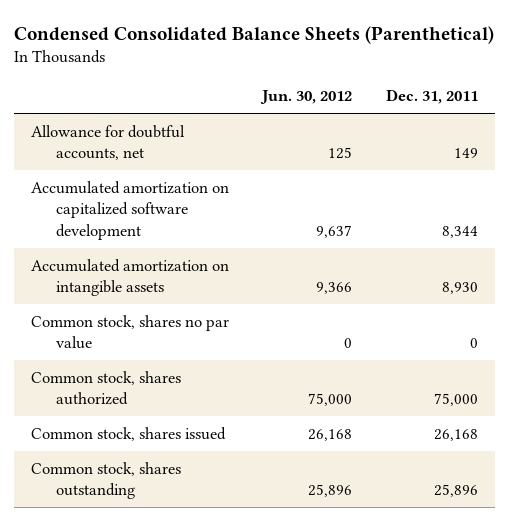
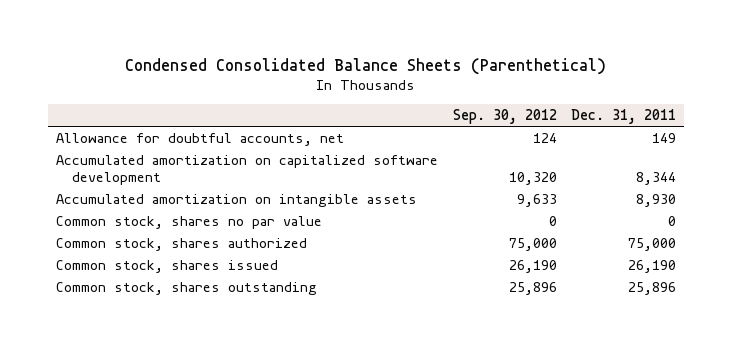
- | Jun. 30, 2012 | Dec. 31, 2011
+ | Sep. 30, 2012 | Dec. 31, 2011
- Common stock, shares issued | 26,168 | 26,168
+ Common stock, shares issued | 26,190 | 26,190

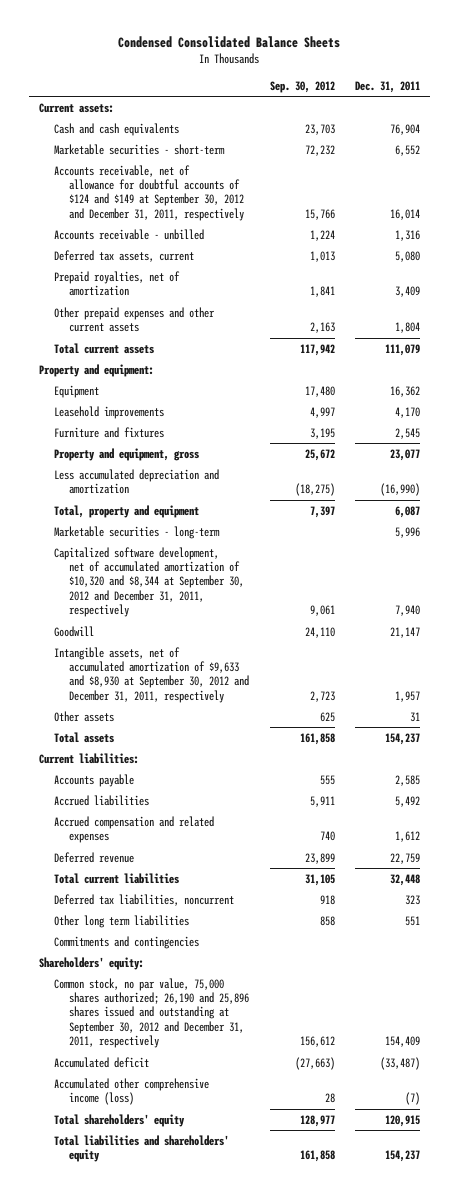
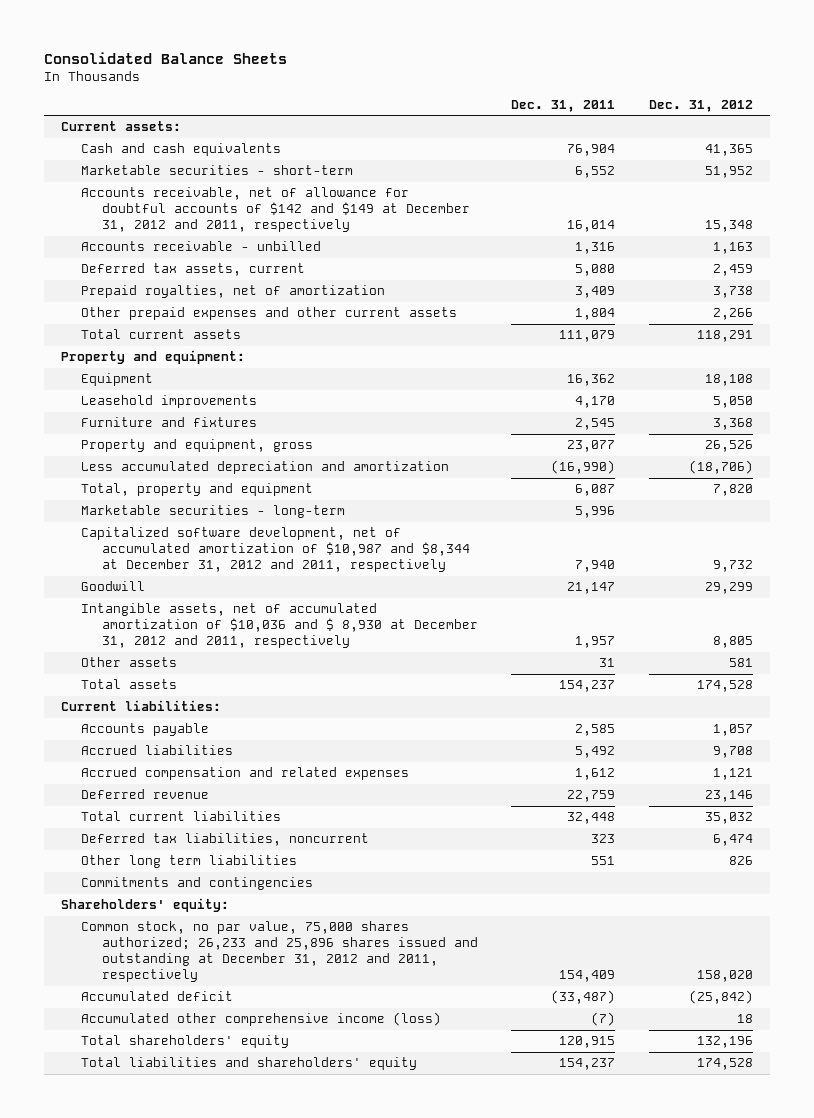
- Condensed Consolidated Balance Sheets
+ Consolidated Balance Sheets
- | Sep. 30, 2012 | Dec. 31, 2011
+ | Dec. 31, 2011 | Dec. 31, 2012
- Accounts receivable, net of allowance for doubtful accounts of $124 and $149 at September 30, 2012 and December 31, 2011, respectively | 15,766 | 16,014
+ Accounts receivable, net of allowance for doubtful accounts of $142 and $149 at December 31, 2012 and 2011, respectively | 16,014 | 15,348
- Capitalized software development, net of accumulated amortization of $10,320 and $8,344 at September 30, 2012 and December 31, 2011, respectively | 9,061 | 7,940
+ Capitalized software development, net of accumulated amortization of $10,987 and $8,344 at December 31, 2012 and 2011, respectively | 7,940 | 9,732
- Intangible assets, net of accumulated amortization of $9,633 and $8,930 at September 30, 2012 and December 31, 2011, respectively | 2,723 | 1,957
+ Intangible assets, net of accumulated amortization of $10,036 and $ 8,930 at December 31, 2012 and 2011, respectively | 1,957 | 8,805
- Common stock, no par value, 75,000 shares authorized; 26,190 and 25,896 shares issued and outstanding at September 30, 2012 and December 31, 2011, respectively | 156,612 | 154,409
+ Common stock, no par value, 75,000 shares authorized; 26,233 and 25,896 shares issued and outstanding at December 31, 2012 and 2011, respectively | 154,409 | 158,020

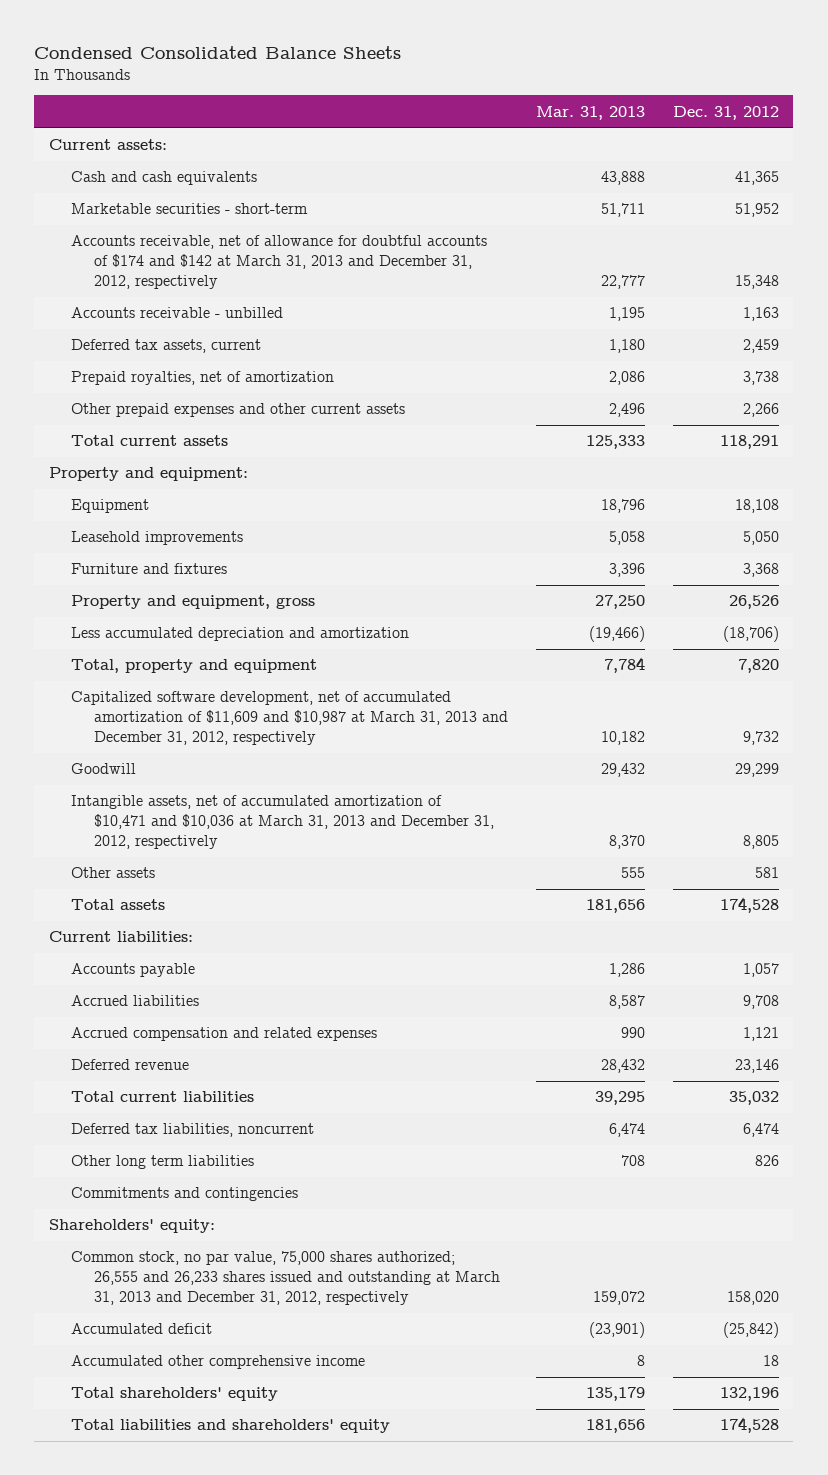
- Consolidated Balance Sheets
+ Condensed Consolidated Balance Sheets
- | Dec. 31, 2011 | Dec. 31, 2012
+ | Mar. 31, 2013 | Dec. 31, 2012
- Accounts receivable, net of allowance for doubtful accounts of $142 and $149 at December 31, 2012 and 2011, respectively | 16,014 | 15,348
+ Accounts receivable, net of allowance for doubtful accounts of $174 and $142 at March 31, 2013 and December 31, 2012, respectively | 22,777 | 15,348
- Marketable securities - long-term | 5,996 |
- Capitalized software development, net of accumulated amortization of $10,987 and $8,344 at December 31, 2012 and 2011, respectively | 7,940 | 9,732
+ Capitalized software development, net of accumulated amortization of $11,609 and $10,987 at March 31, 2013 and December 31, 2012, respectively | 10,182 | 9,732
- Intangible assets, net of accumulated amortization of $10,036 and $ 8,930 at December 31, 2012 and 2011, respectively | 1,957 | 8,805
+ Intangible assets, net of accumulated amortization of $10,471 and $10,036 at March 31, 2013 and December 31, 2012, respectively | 8,370 | 8,805
- Common stock, no par value, 75,000 shares authorized; 26,233 and 25,896 shares issued and outstanding at December 31, 2012 and 2011, respectively | 154,409 | 158,020
+ Common stock, no par value, 75,000 shares authorized; 26,555 and 26,233 shares issued and outstanding at March 31, 2013 and December 31, 2012, respectively | 159,072 | 158,020
- Accumulated other comprehensive income (loss) | (7) | 18
+ Accumulated other comprehensive income | 8 | 18

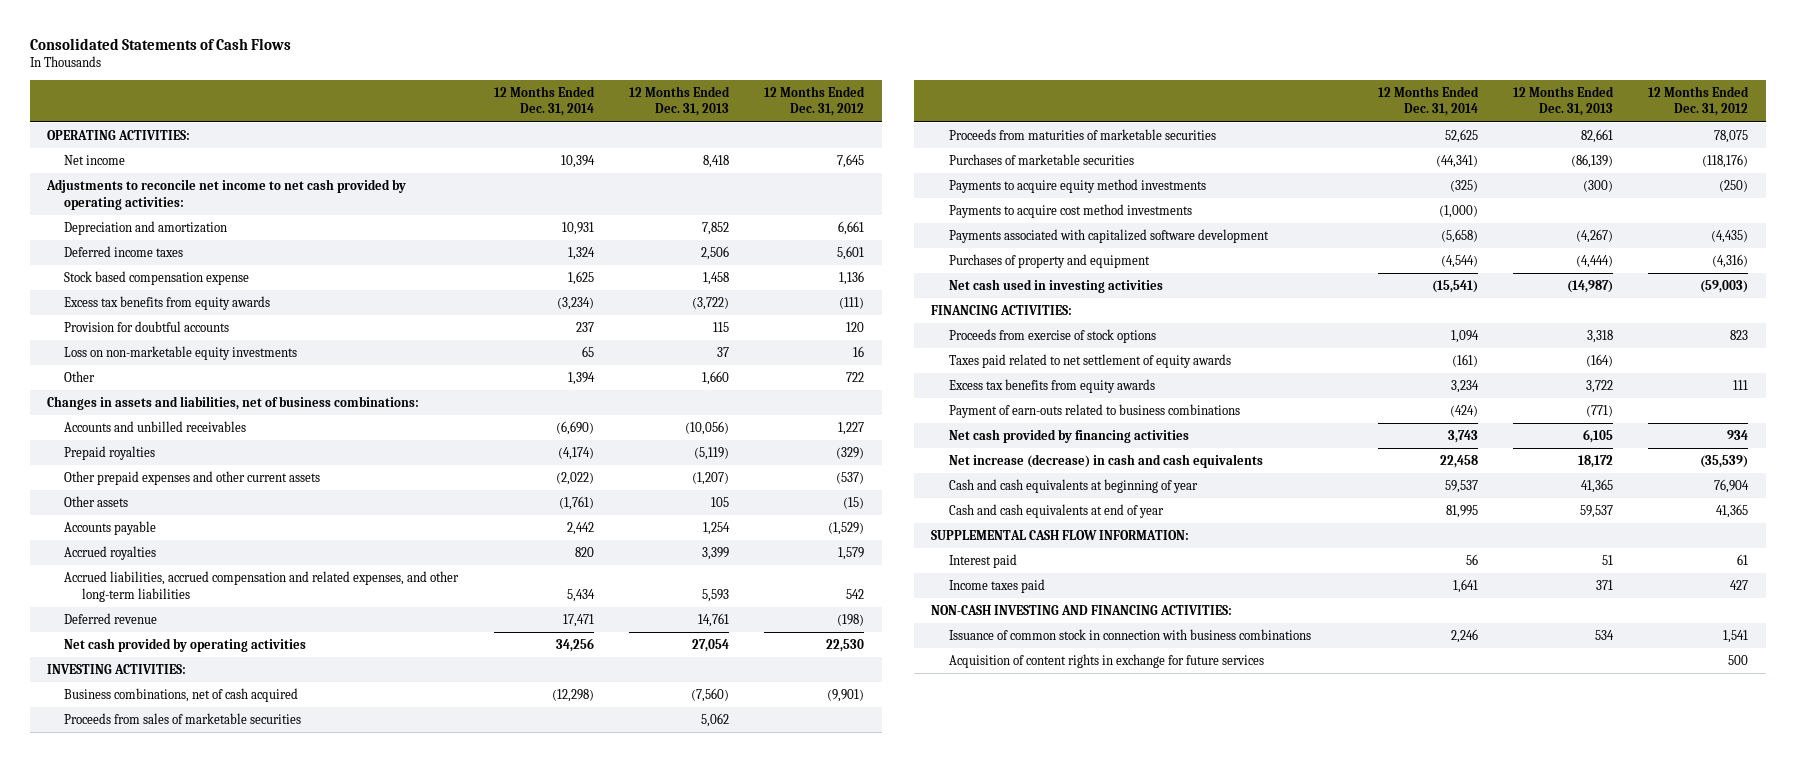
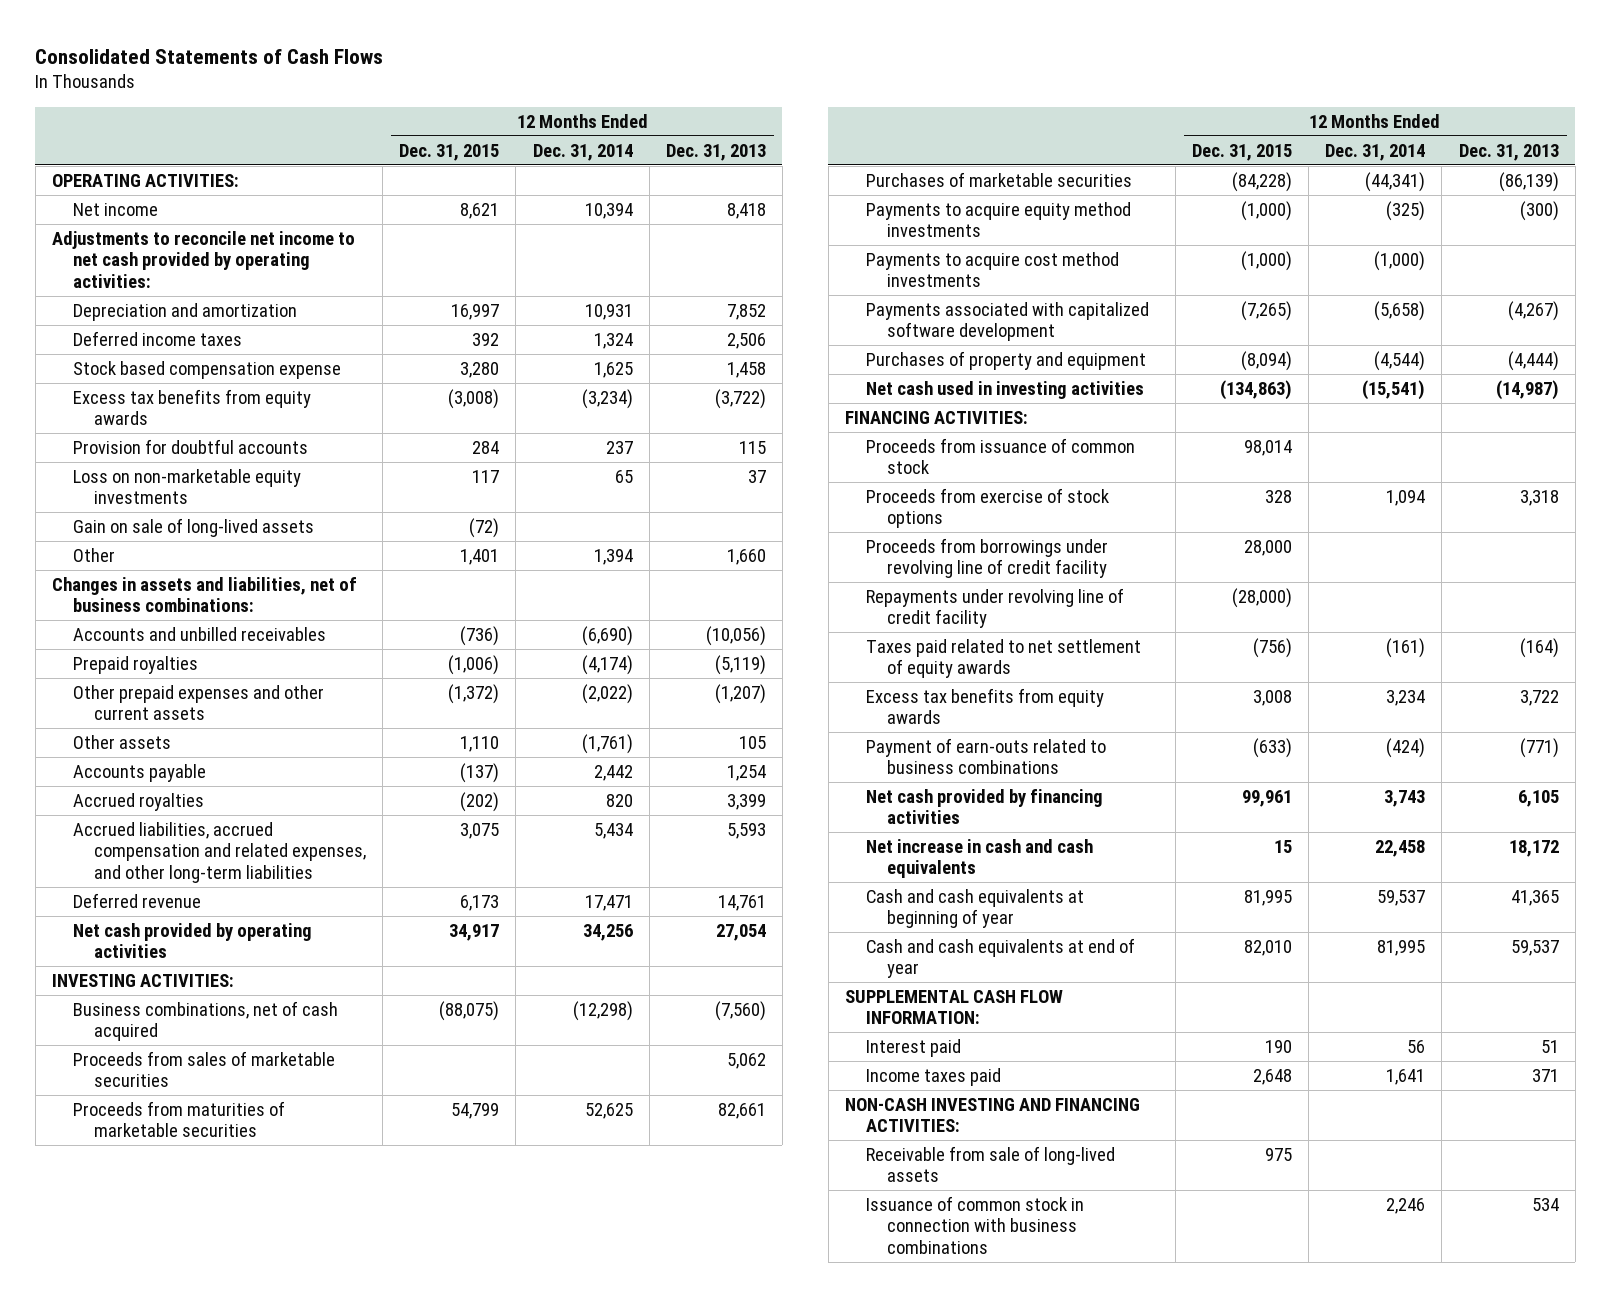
- | 12 Months Ended Dec. 31, 2014 | 12 Months Ended Dec. 31, 2013 | 12 Months Ended Dec. 31, 2012
+ | 12 Months Ended Dec. 31, 2015 | 12 Months Ended Dec. 31, 2014 | 12 Months Ended Dec. 31, 2013
+ Gain on sale of long-lived assets | (72) | |
+ Proceeds from issuance of common stock | 98,014 | |
+ Proceeds from borrowings under revolving line of credit facility | 28,000 | |
+ Repayments under revolving line of credit facility | (28,000) | |
- Net increase (decrease) in cash and cash equivalents | 22,458 | 18,172 | (35,539)
+ Net increase in cash and cash equivalents | 15 | 22,458 | 18,172
+ Receivable from sale of long-lived assets | 975 | |
- Acquisition of content rights in exchange for future services | | | 500

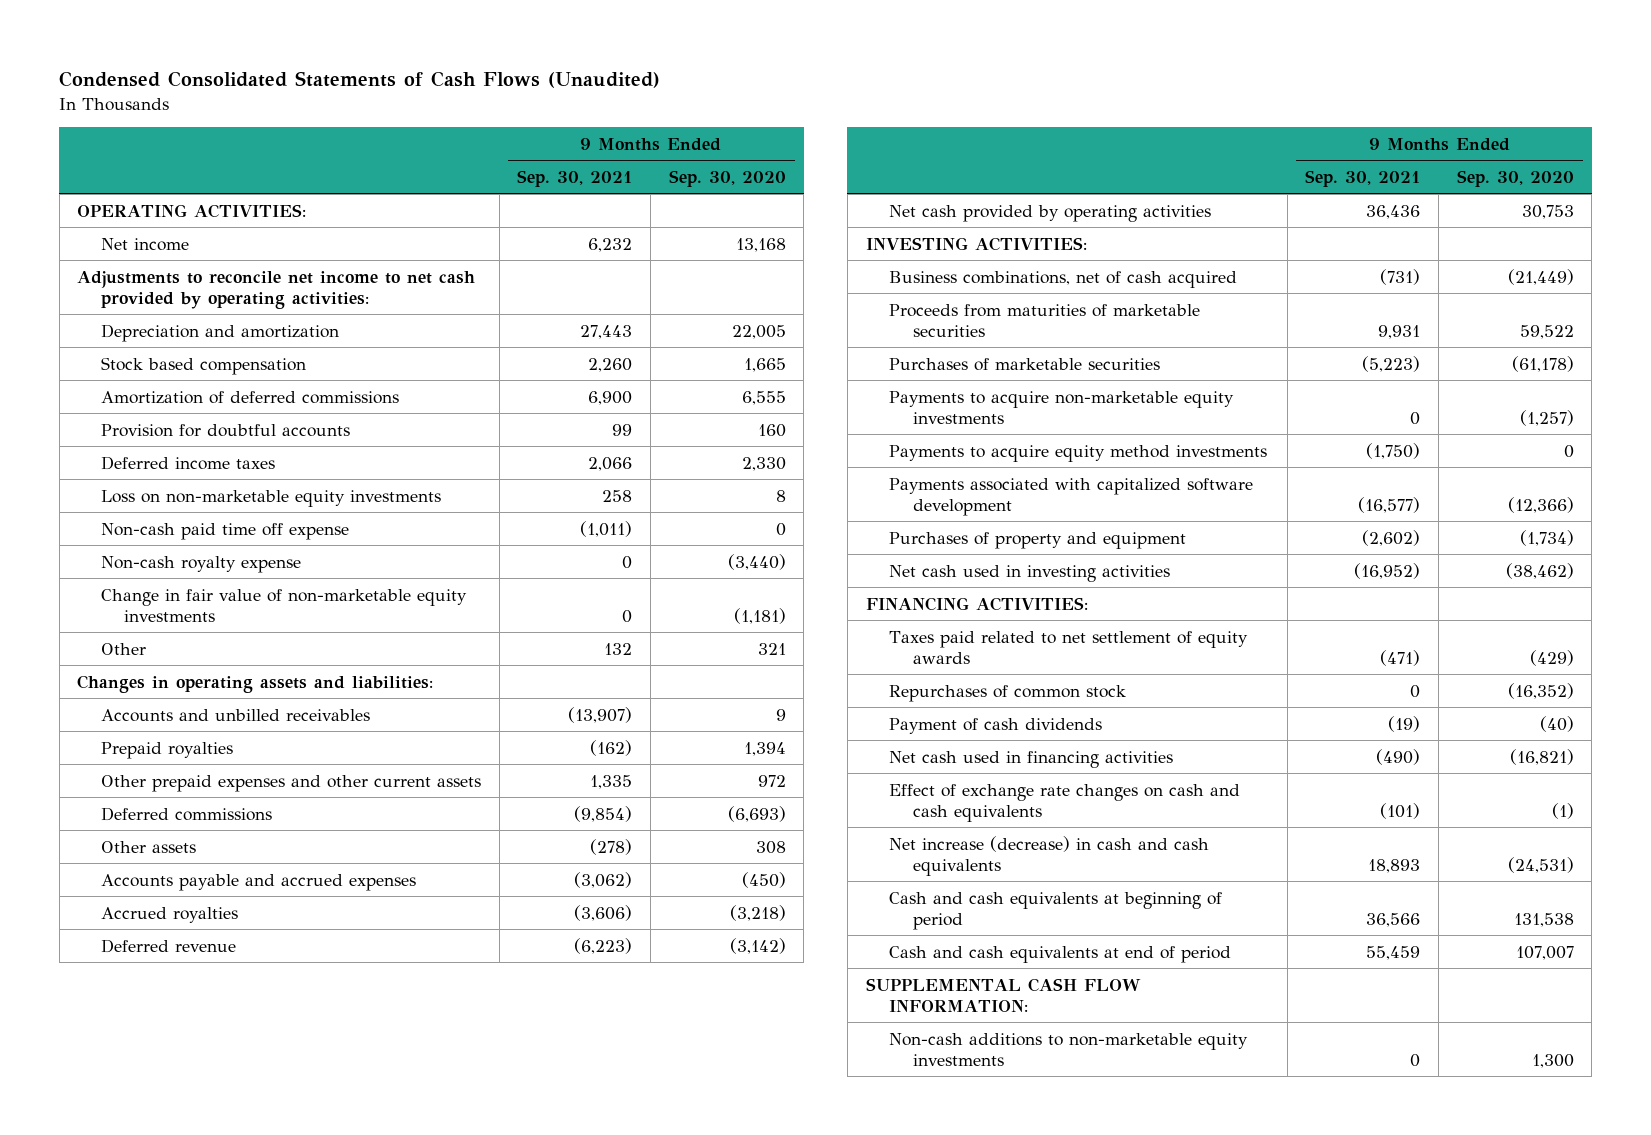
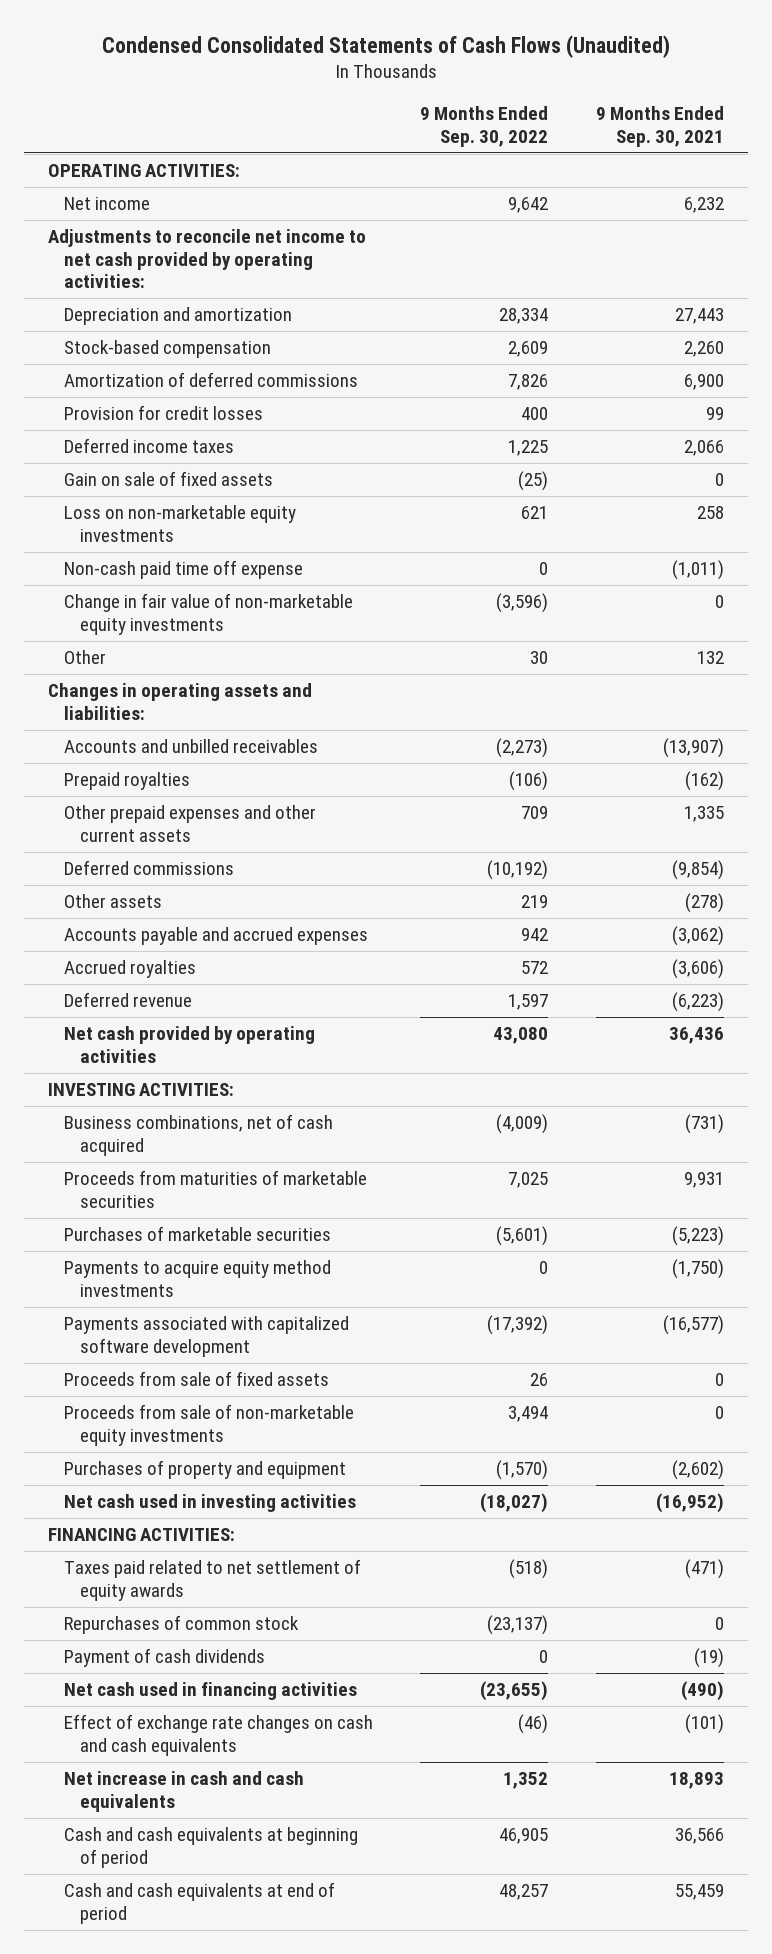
- | 9 Months Ended Sep. 30, 2021 | 9 Months Ended Sep. 30, 2020
+ | 9 Months Ended Sep. 30, 2022 | 9 Months Ended Sep. 30, 2021
- Stock based compensation | 2,260 | 1,665
+ Stock-based compensation | 2,609 | 2,260
- Provision for doubtful accounts | 99 | 160
+ Provision for credit losses | 400 | 99
+ Gain on sale of fixed assets | (25) | 0
- Non-cash royalty expense | 0 | (3,440)
- Payments to acquire non-marketable equity investments | 0 | (1,257)
+ Proceeds from sale of fixed assets | 26 | 0
+ Proceeds from sale of non-marketable equity investments | 3,494 | 0
- Net increase (decrease) in cash and cash equivalents | 18,893 | (24,531)
+ Net increase in cash and cash equivalents | 1,352 | 18,893
- SUPPLEMENTAL CASH FLOW INFORMATION:
- Non-cash additions to non-marketable equity investments | 0 | 1,300

